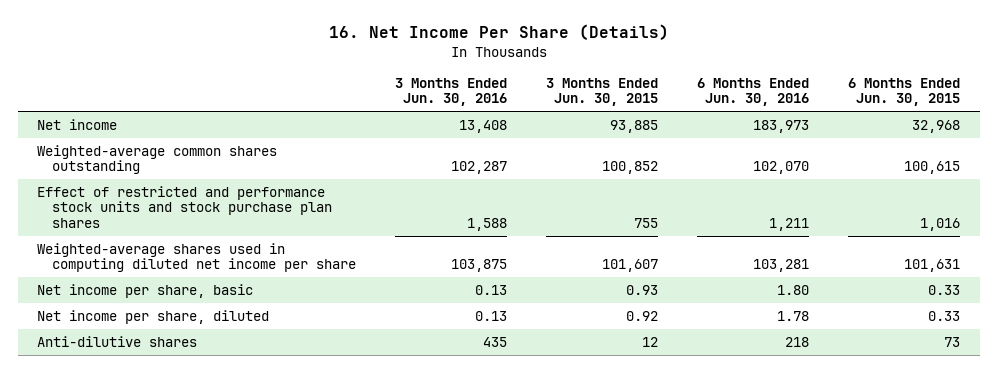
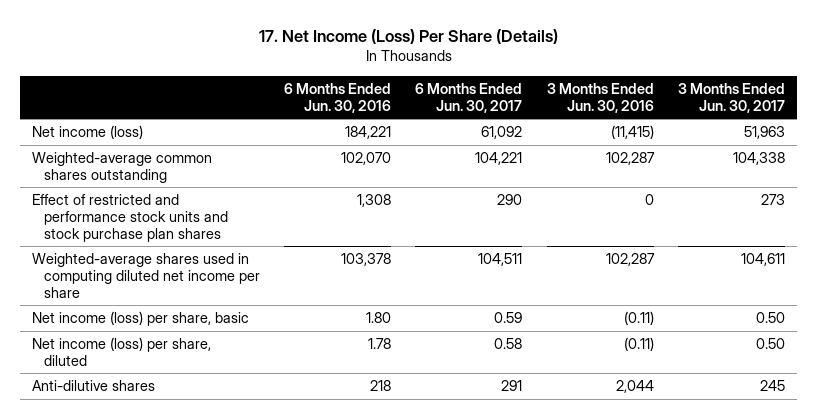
- 16. Net Income Per Share (Details)
+ 17. Net Income (Loss) Per Share (Details)
- | 3 Months Ended Jun. 30, 2016 | 3 Months Ended Jun. 30, 2015 | 6 Months Ended Jun. 30, 2016 | 6 Months Ended Jun. 30, 2015
+ | 6 Months Ended Jun. 30, 2016 | 6 Months Ended Jun. 30, 2017 | 3 Months Ended Jun. 30, 2016 | 3 Months Ended Jun. 30, 2017
- Net income | 13,408 | 93,885 | 183,973 | 32,968
+ Net income (loss) | 184,221 | 61,092 | (11,415) | 51,963
- Effect of restricted and performance stock units and stock purchase plan shares | 1,588 | 755 | 1,211 | 1,016
- Weighted-average shares used in computing diluted net income per share | 103,875 | 101,607 | 103,281 | 101,631
- Net income per share, basic | 0.13 | 0.93 | 1.80 | 0.33
- Net income per share, diluted | 0.13 | 0.92 | 1.78 | 0.33
- Anti-dilutive shares | 435 | 12 | 218 | 73
+ Effect of restricted and performance stock units and stock purchase plan shares | 1,308 | 290 | 0 | 273
+ Weighted-average shares used in computing diluted net income per share | 103,378 | 104,511 | 102,287 | 104,611
+ Net income (loss) per share, basic | 1.80 | 0.59 | (0.11) | 0.50
+ Net income (loss) per share, diluted | 1.78 | 0.58 | (0.11) | 0.50
+ Anti-dilutive shares | 218 | 291 | 2,044 | 245

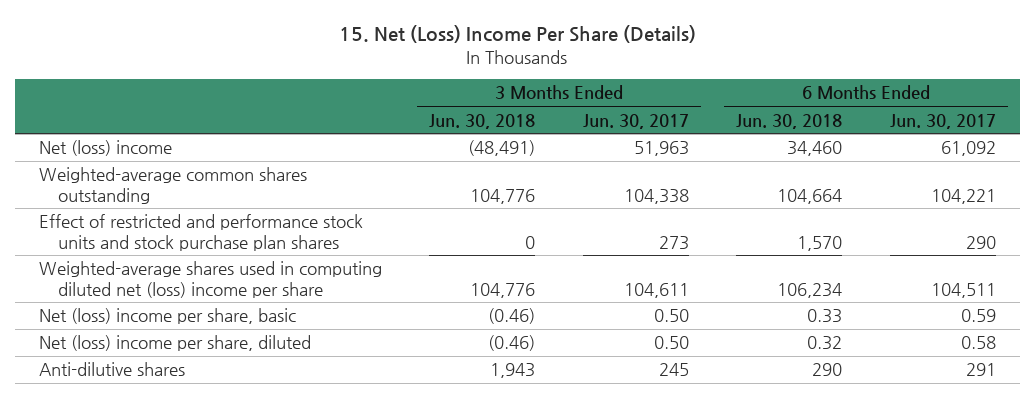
- 17. Net Income (Loss) Per Share (Details)
+ 15. Net (Loss) Income Per Share (Details)
- | 6 Months Ended Jun. 30, 2016 | 6 Months Ended Jun. 30, 2017 | 3 Months Ended Jun. 30, 2016 | 3 Months Ended Jun. 30, 2017
+ | 3 Months Ended Jun. 30, 2018 | 3 Months Ended Jun. 30, 2017 | 6 Months Ended Jun. 30, 2018 | 6 Months Ended Jun. 30, 2017
- Net income (loss) | 184,221 | 61,092 | (11,415) | 51,963
+ Net (loss) income | (48,491) | 51,963 | 34,460 | 61,092
- Weighted-average shares used in computing diluted net income per share | 103,378 | 104,511 | 102,287 | 104,611
- Net income (loss) per share, basic | 1.80 | 0.59 | (0.11) | 0.50
- Net income (loss) per share, diluted | 1.78 | 0.58 | (0.11) | 0.50
+ Weighted-average shares used in computing diluted net (loss) income per share | 104,776 | 104,611 | 106,234 | 104,511
+ Net (loss) income per share, basic | (0.46) | 0.50 | 0.33 | 0.59
+ Net (loss) income per share, diluted | (0.46) | 0.50 | 0.32 | 0.58

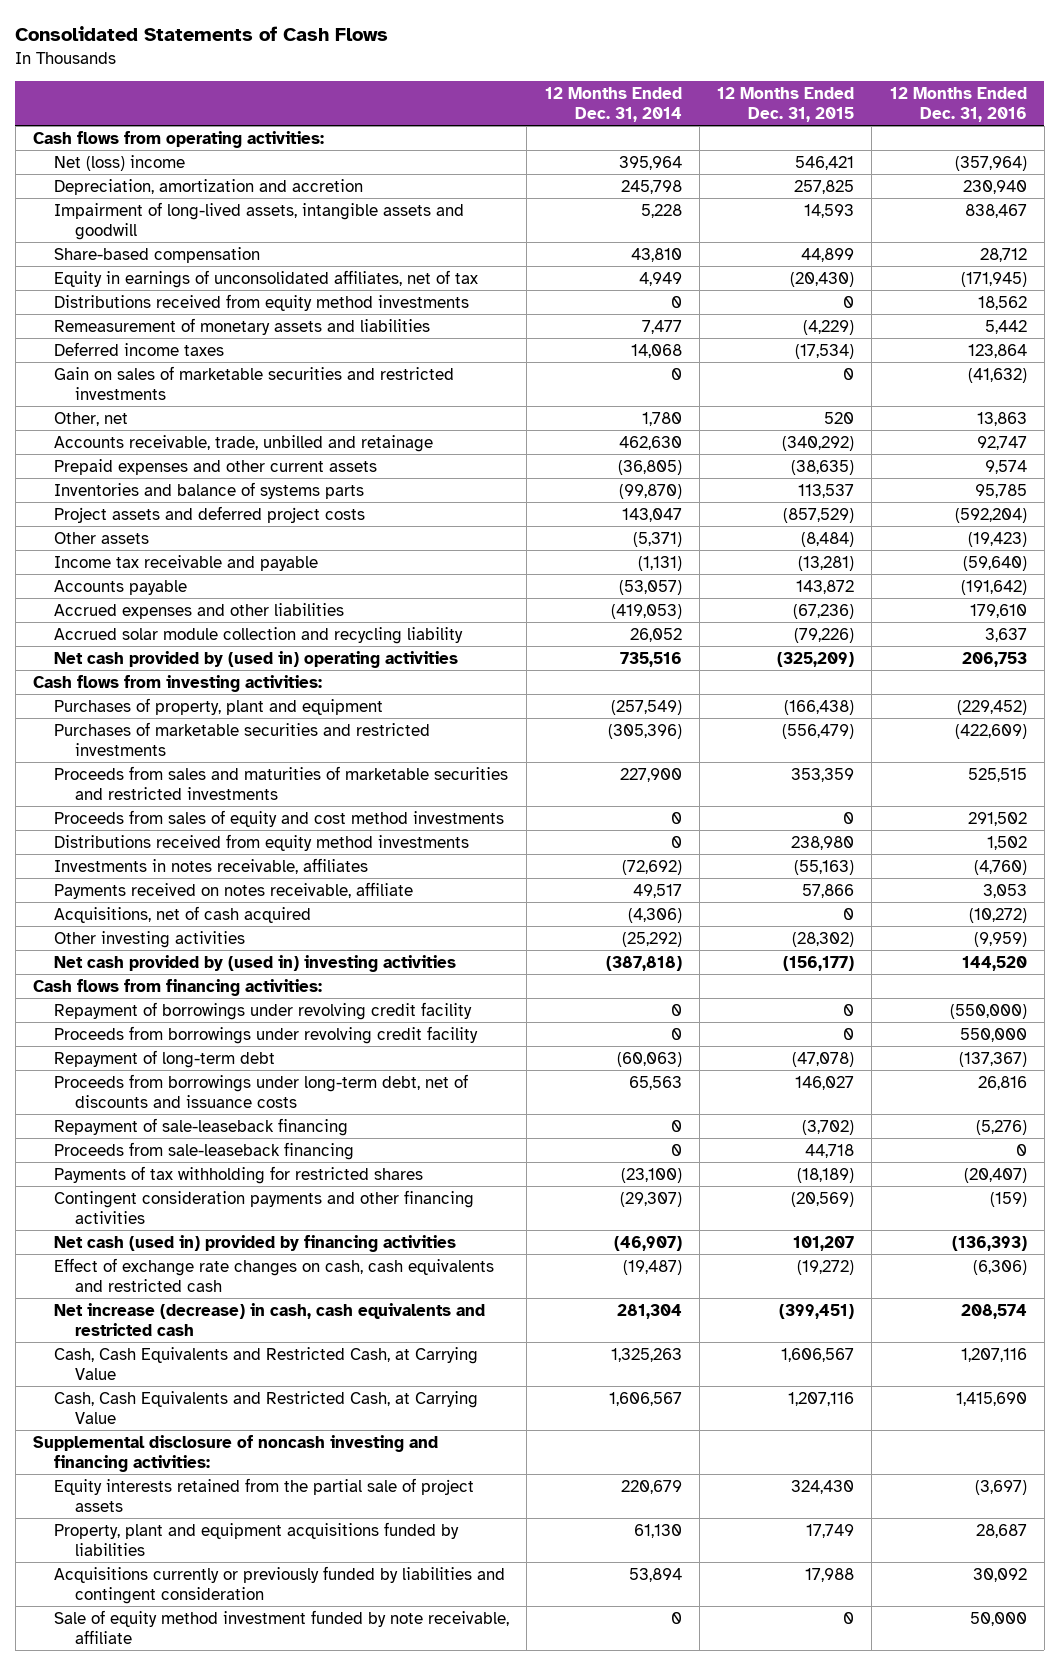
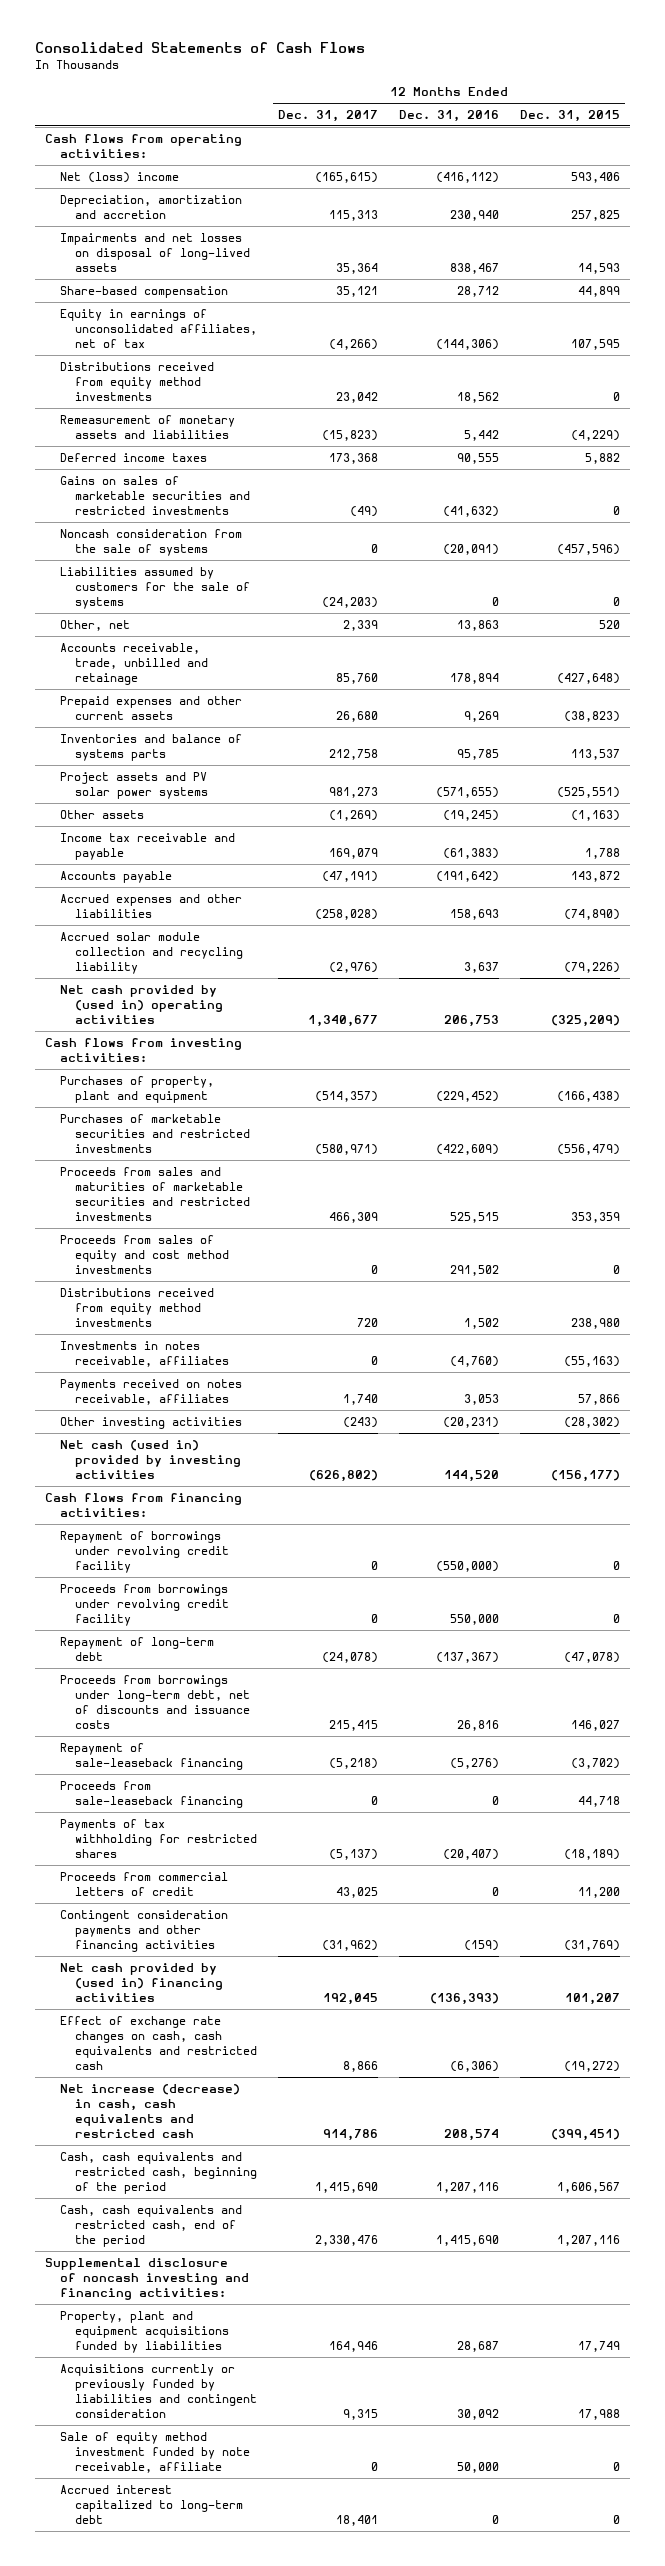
- | 12 Months Ended Dec. 31, 2014 | 12 Months Ended Dec. 31, 2015 | 12 Months Ended Dec. 31, 2016
+ | 12 Months Ended Dec. 31, 2017 | 12 Months Ended Dec. 31, 2016 | 12 Months Ended Dec. 31, 2015
- Net (loss) income | 395,964 | 546,421 | (357,964)
+ Net (loss) income | (165,615) | (416,112) | 593,406
- Impairment of long-lived assets, intangible assets and goodwill | 5,228 | 14,593 | 838,467
+ Impairments and net losses on disposal of long-lived assets | 35,364 | 838,467 | 14,593
- Equity in earnings of unconsolidated affiliates, net of tax | 4,949 | (20,430) | (171,945)
+ Equity in earnings of unconsolidated affiliates, net of tax | (4,266) | (144,306) | 107,595
- Deferred income taxes | 14,068 | (17,534) | 123,864
- Gain on sales of marketable securities and restricted investments | 0 | 0 | (41,632)
+ Deferred income taxes | 173,368 | 90,555 | 5,882
+ Gains on sales of marketable securities and restricted investments | (49) | (41,632) | 0
+ Noncash consideration from the sale of systems | 0 | (20,091) | (457,596)
+ Liabilities assumed by customers for the sale of systems | (24,203) | 0 | 0
- Accounts receivable, trade, unbilled and retainage | 462,630 | (340,292) | 92,747
- Prepaid expenses and other current assets | (36,805) | (38,635) | 9,574
+ Accounts receivable, trade, unbilled and retainage | 85,760 | 178,894 | (427,648)
+ Prepaid expenses and other current assets | 26,680 | 9,269 | (38,823)
- Project assets and deferred project costs | 143,047 | (857,529) | (592,204)
- Other assets | (5,371) | (8,484) | (19,423)
- Income tax receivable and payable | (1,131) | (13,281) | (59,640)
+ Project assets and PV solar power systems | 981,273 | (571,655) | (525,551)
+ Other assets | (1,269) | (19,245) | (1,163)
+ Income tax receivable and payable | 169,079 | (61,383) | 1,788
- Accrued expenses and other liabilities | (419,053) | (67,236) | 179,610
+ Accrued expenses and other liabilities | (258,028) | 158,693 | (74,890)
- Payments received on notes receivable, affiliate | 49,517 | 57,866 | 3,053
- Acquisitions, net of cash acquired | (4,306) | 0 | (10,272)
- Other investing activities | (25,292) | (28,302) | (9,959)
- Net cash provided by (used in) investing activities | (387,818) | (156,177) | 144,520
+ Payments received on notes receivable, affiliates | 1,740 | 3,053 | 57,866
+ Other investing activities | (243) | (20,231) | (28,302)
+ Net cash (used in) provided by investing activities | (626,802) | 144,520 | (156,177)
- Contingent consideration payments and other financing activities | (29,307) | (20,569) | (159)
- Net cash (used in) provided by financing activities | (46,907) | 101,207 | (136,393)
+ Proceeds from commercial letters of credit | 43,025 | 0 | 11,200
+ Contingent consideration payments and other financing activities | (31,962) | (159) | (31,769)
+ Net cash provided by (used in) financing activities | 192,045 | (136,393) | 101,207
- Cash, Cash Equivalents and Restricted Cash, at Carrying Value | 1,325,263 | 1,606,567 | 1,207,116
- Cash, Cash Equivalents and Restricted Cash, at Carrying Value | 1,606,567 | 1,207,116 | 1,415,690
+ Cash, cash equivalents and restricted cash, beginning of the period | 1,415,690 | 1,207,116 | 1,606,567
+ Cash, cash equivalents and restricted cash, end of the period | 2,330,476 | 1,415,690 | 1,207,116
- Equity interests retained from the partial sale of project assets | 220,679 | 324,430 | (3,697)
+ Accrued interest capitalized to long-term debt | 18,401 | 0 | 0

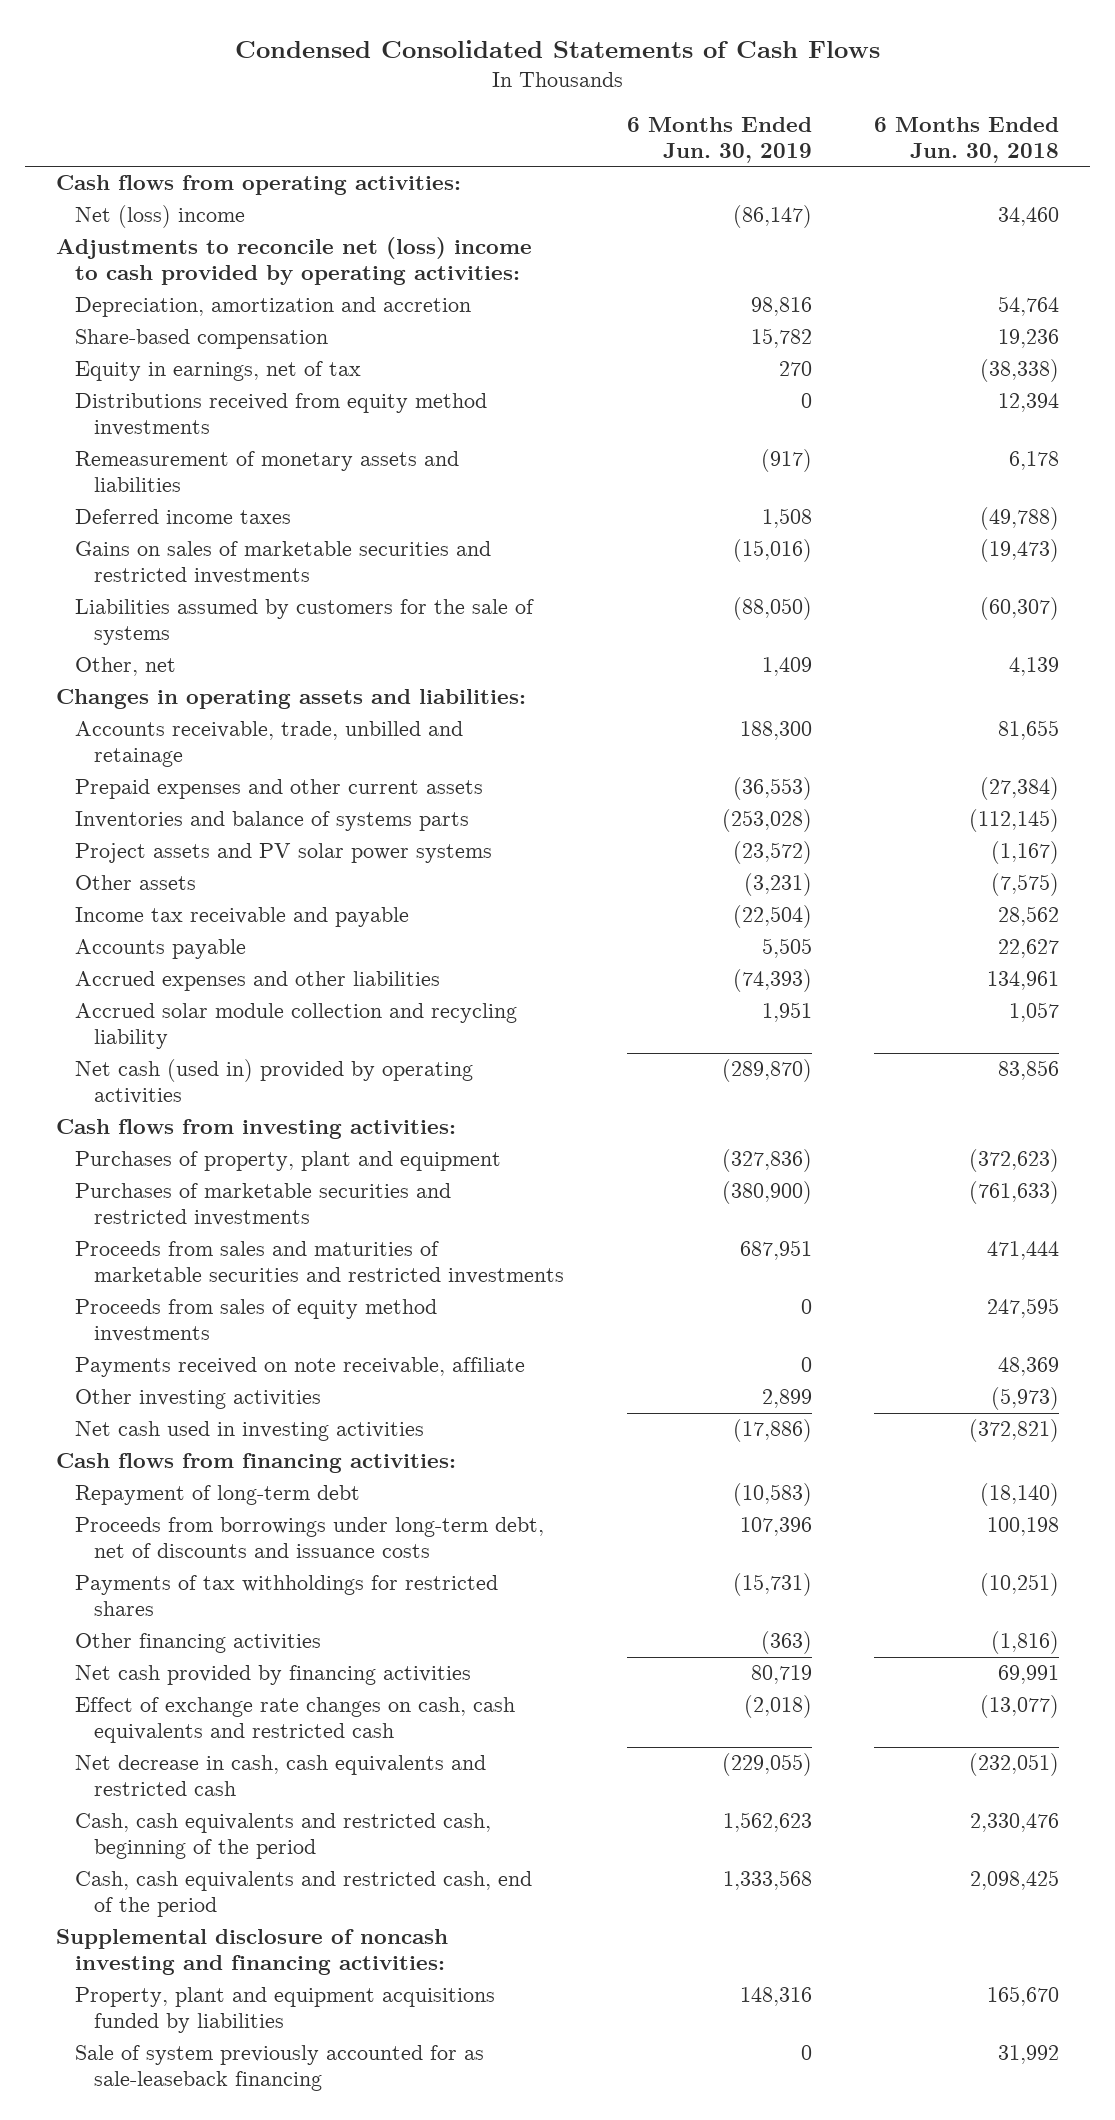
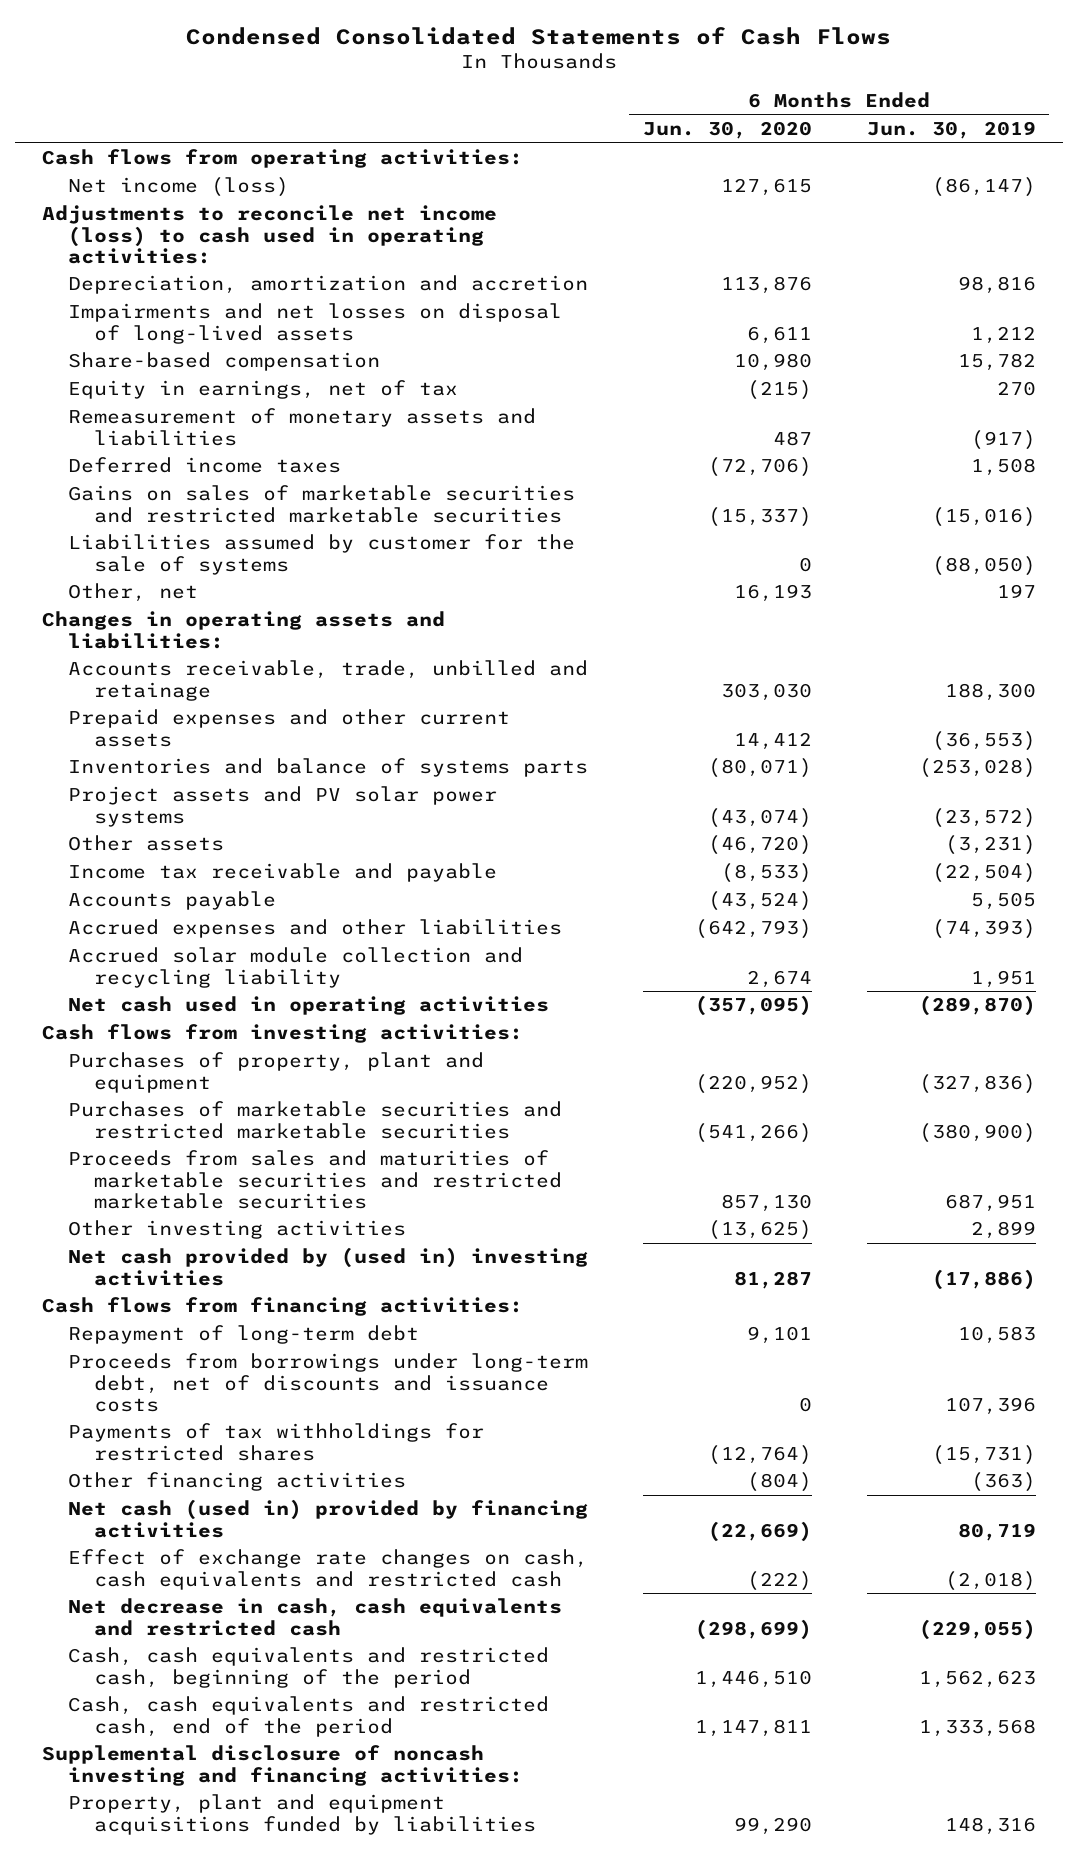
- | 6 Months Ended Jun. 30, 2019 | 6 Months Ended Jun. 30, 2018
+ | 6 Months Ended Jun. 30, 2020 | 6 Months Ended Jun. 30, 2019
- Net (loss) income | (86,147) | 34,460
- Adjustments to reconcile net (loss) income to cash provided by operating activities:
+ Net income (loss) | 127,615 | (86,147)
+ Adjustments to reconcile net income (loss) to cash used in operating activities:
+ Impairments and net losses on disposal of long-lived assets | 6,611 | 1,212
- Distributions received from equity method investments | 0 | 12,394
- Gains on sales of marketable securities and restricted investments | (15,016) | (19,473)
- Liabilities assumed by customers for the sale of systems | (88,050) | (60,307)
- Other, net | 1,409 | 4,139
+ Gains on sales of marketable securities and restricted marketable securities | (15,337) | (15,016)
+ Liabilities assumed by customer for the sale of systems | 0 | (88,050)
+ Other, net | 16,193 | 197
- Net cash (used in) provided by operating activities | (289,870) | 83,856
+ Net cash used in operating activities | (357,095) | (289,870)
- Purchases of marketable securities and restricted investments | (380,900) | (761,633)
- Proceeds from sales and maturities of marketable securities and restricted investments | 687,951 | 471,444
- Proceeds from sales of equity method investments | 0 | 247,595
- Payments received on note receivable, affiliate | 0 | 48,369
+ Purchases of marketable securities and restricted marketable securities | (541,266) | (380,900)
+ Proceeds from sales and maturities of marketable securities and restricted marketable securities | 857,130 | 687,951
- Net cash used in investing activities | (17,886) | (372,821)
+ Net cash provided by (used in) investing activities | 81,287 | (17,886)
- Repayment of long-term debt | (10,583) | (18,140)
+ Repayment of long-term debt | 9,101 | 10,583
- Net cash provided by financing activities | 80,719 | 69,991
+ Net cash (used in) provided by financing activities | (22,669) | 80,719
- Sale of system previously accounted for as sale-leaseback financing | 0 | 31,992

